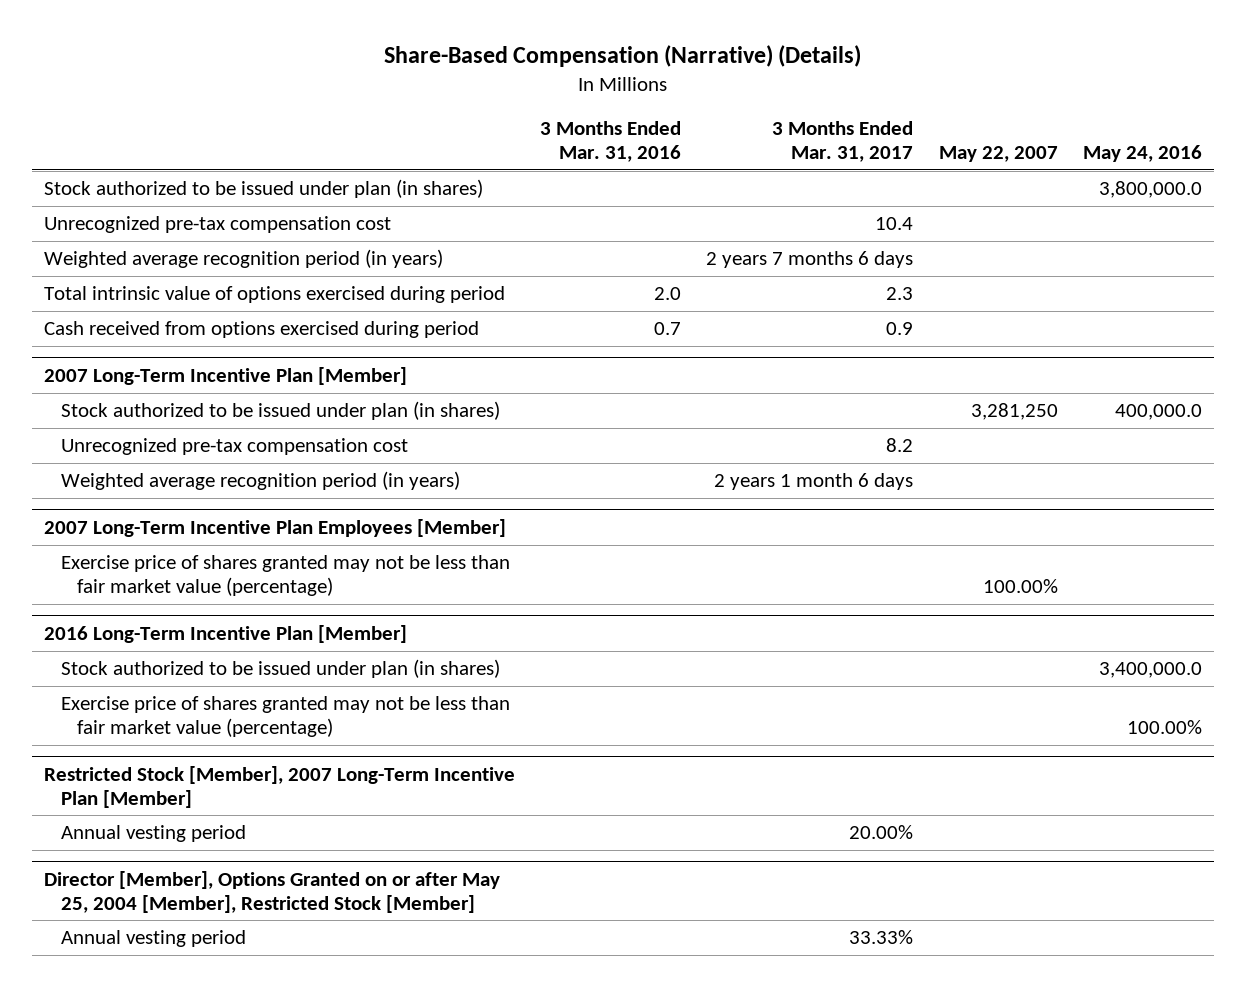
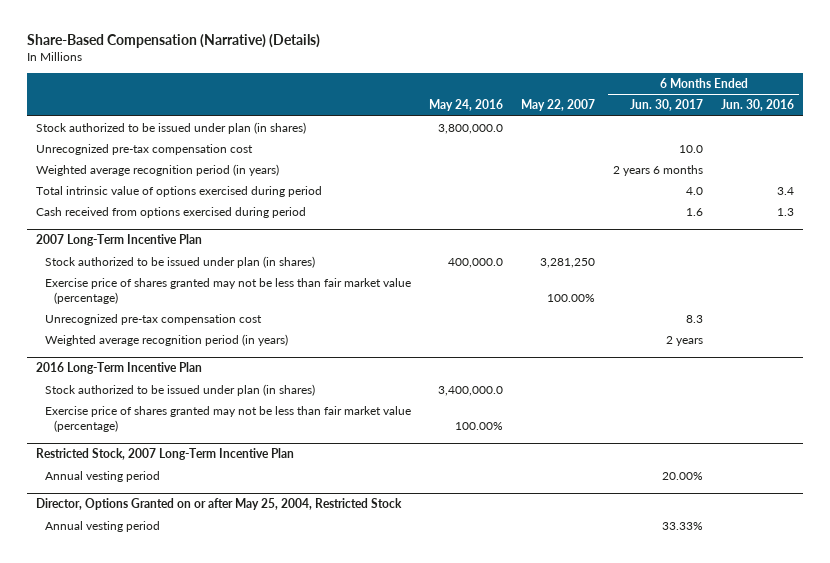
- | 3 Months Ended Mar. 31, 2016 | 3 Months Ended Mar. 31, 2017 | May 22, 2007 | May 24, 2016
+ | May 24, 2016 | May 22, 2007 | 6 Months Ended Jun. 30, 2017 | 6 Months Ended Jun. 30, 2016
- 2007 Long-Term Incentive Plan [Member]
+ 2007 Long-Term Incentive Plan
+ Exercise price of shares granted may not be less than fair market value (percentage) | | 100.00% | |
- 2007 Long-Term Incentive Plan Employees [Member]
- Exercise price of shares granted may not be less than fair market value (percentage) | | | 100.00% |
- 2016 Long-Term Incentive Plan [Member]
+ 2016 Long-Term Incentive Plan
- Restricted Stock [Member], 2007 Long-Term Incentive Plan [Member]
+ Restricted Stock, 2007 Long-Term Incentive Plan
- Director [Member], Options Granted on or after May 25, 2004 [Member], Restricted Stock [Member]
+ Director, Options Granted on or after May 25, 2004, Restricted Stock

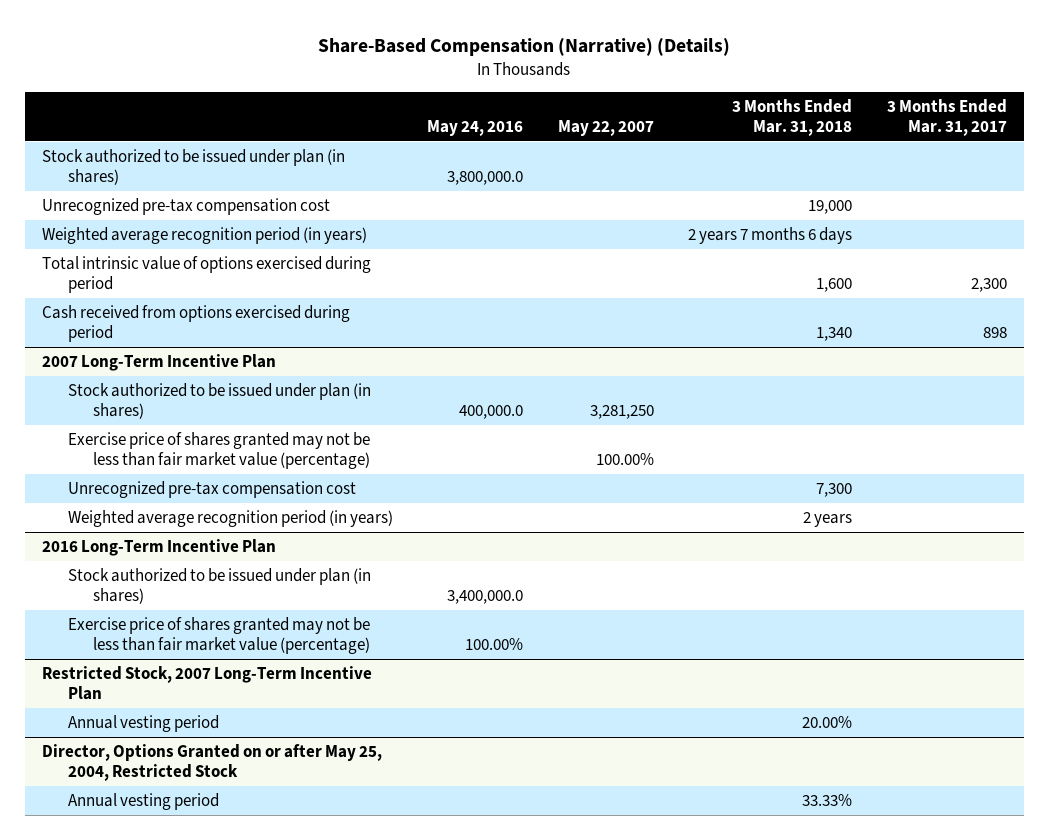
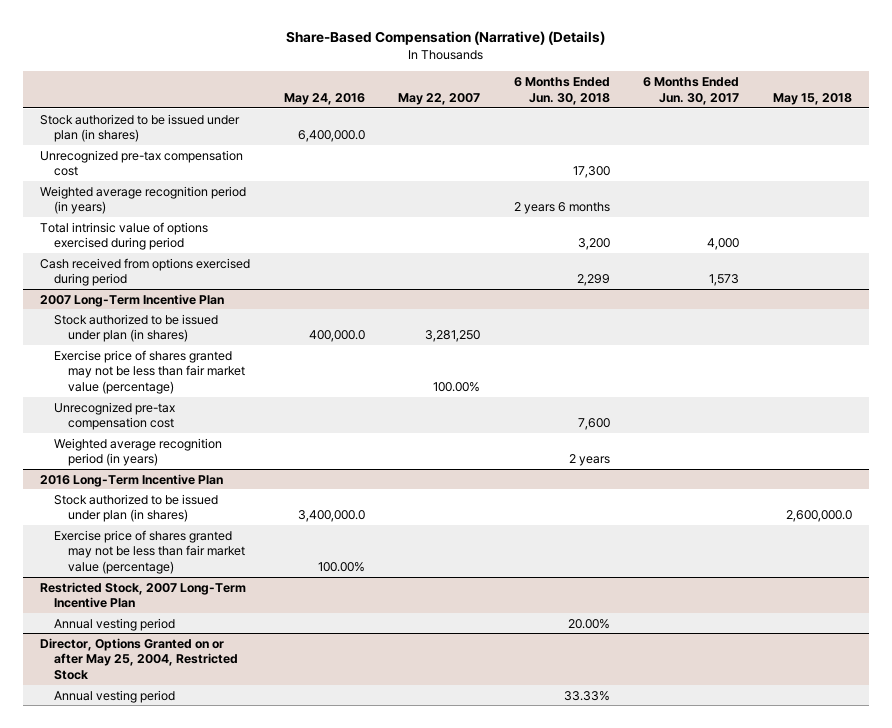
- | May 24, 2016 | May 22, 2007 | 3 Months Ended Mar. 31, 2018 | 3 Months Ended Mar. 31, 2017
+ | May 24, 2016 | May 22, 2007 | 6 Months Ended Jun. 30, 2018 | 6 Months Ended Jun. 30, 2017 | May 15, 2018
- Stock authorized to be issued under plan (in shares) | 3,800,000.0 | | |
+ Stock authorized to be issued under plan (in shares) | 6,400,000.0 | | | |

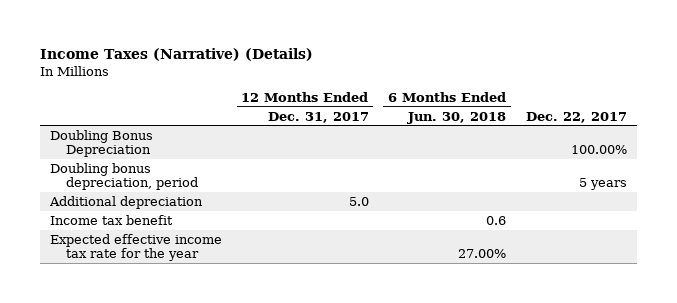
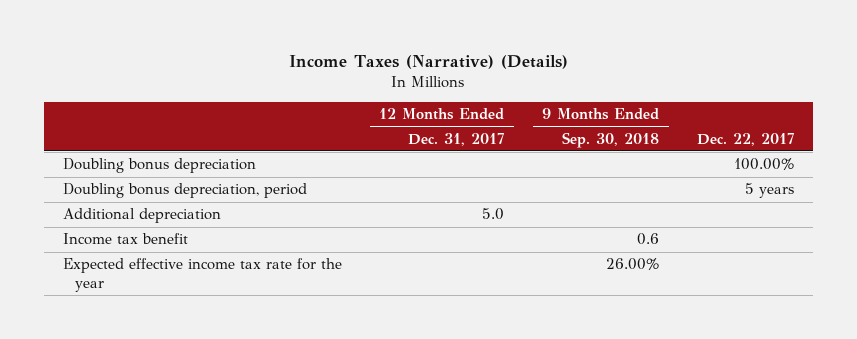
- | 12 Months Ended Dec. 31, 2017 | 6 Months Ended Jun. 30, 2018 | Dec. 22, 2017
+ | 12 Months Ended Dec. 31, 2017 | 9 Months Ended Sep. 30, 2018 | Dec. 22, 2017
- Doubling Bonus Depreciation | | | 100.00%
+ Doubling bonus depreciation | | | 100.00%

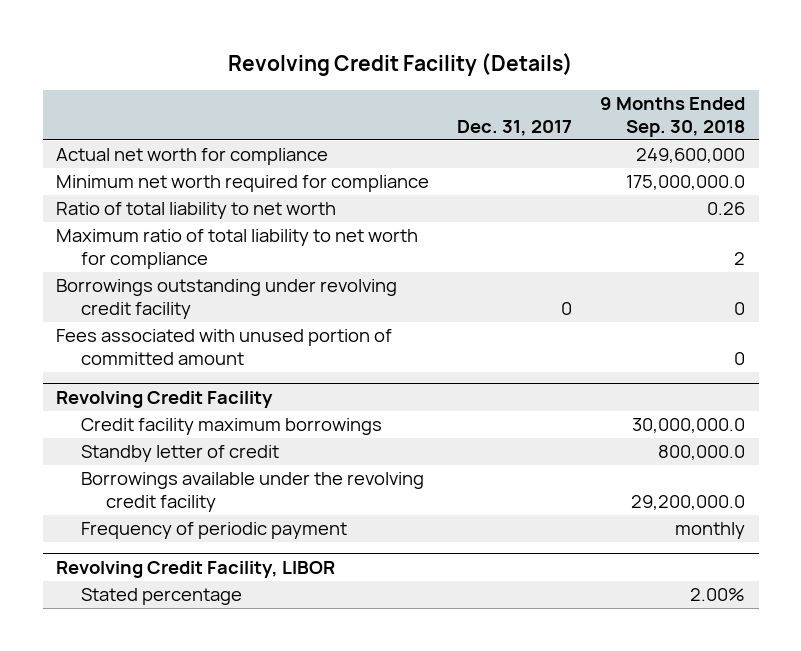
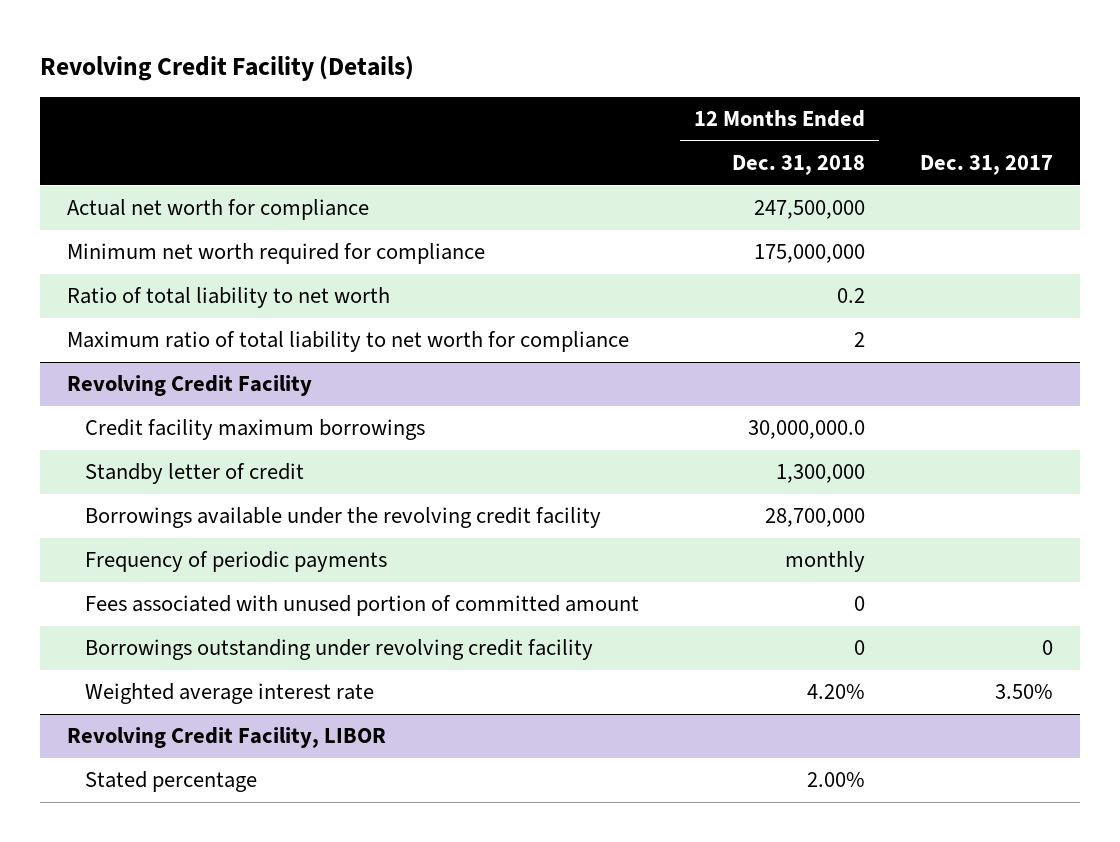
- | Dec. 31, 2017 | 9 Months Ended Sep. 30, 2018
+ | 12 Months Ended Dec. 31, 2018 | Dec. 31, 2017
- Borrowings outstanding under revolving credit facility | 0 | 0
- Fees associated with unused portion of committed amount | | 0
@ Revolving Credit Facility
- Frequency of periodic payment | | monthly
+ Frequency of periodic payments | monthly |
+ Fees associated with unused portion of committed amount | 0 |
+ Borrowings outstanding under revolving credit facility | 0 | 0
+ Weighted average interest rate | 4.20% | 3.50%

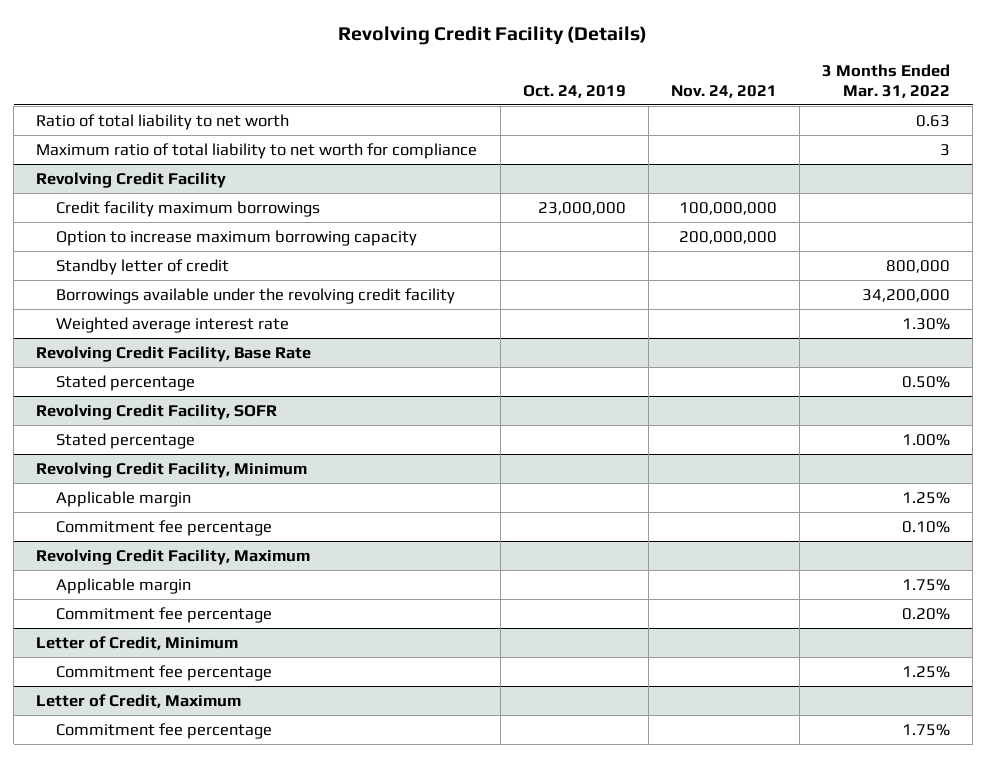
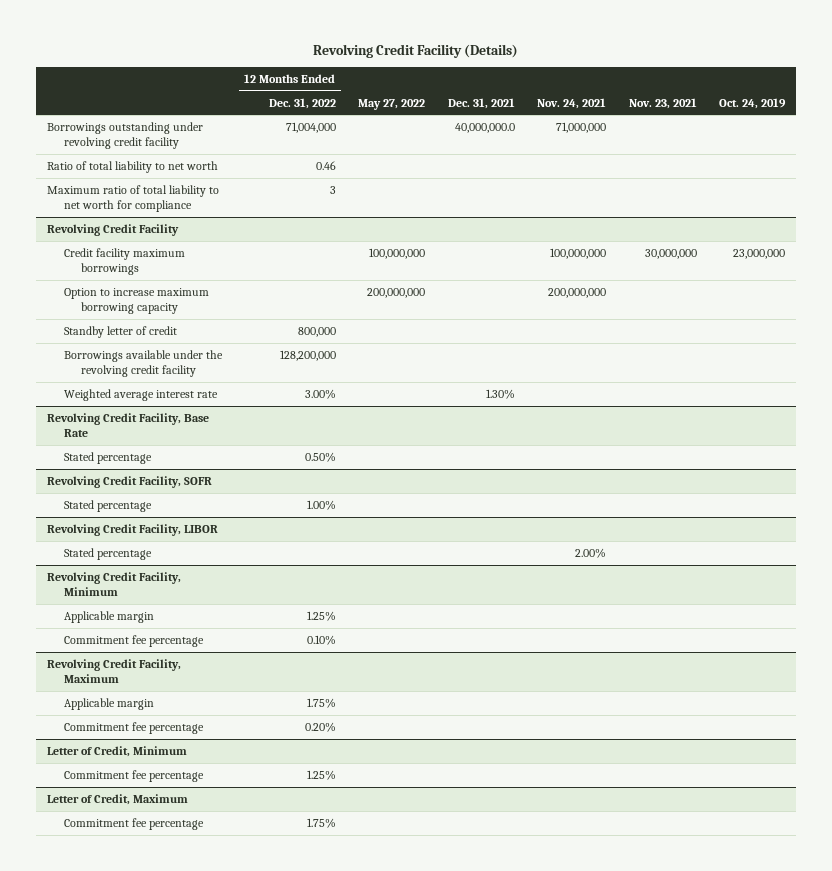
- | Oct. 24, 2019 | Nov. 24, 2021 | 3 Months Ended Mar. 31, 2022
+ | 12 Months Ended Dec. 31, 2022 | May 27, 2022 | Dec. 31, 2021 | Nov. 24, 2021 | Nov. 23, 2021 | Oct. 24, 2019
+ Borrowings outstanding under revolving credit facility | 71,004,000 | | 40,000,000.0 | 71,000,000 | |
+ Revolving Credit Facility, LIBOR
+ Stated percentage | | | | 2.00% | |

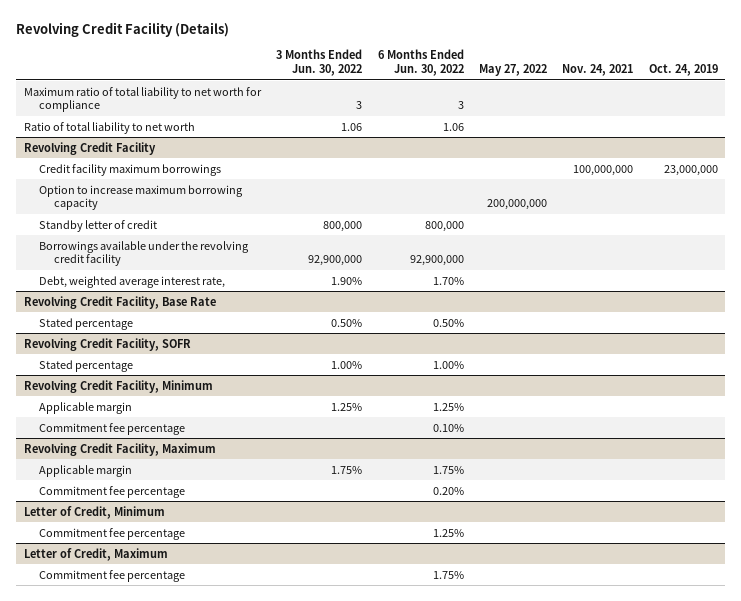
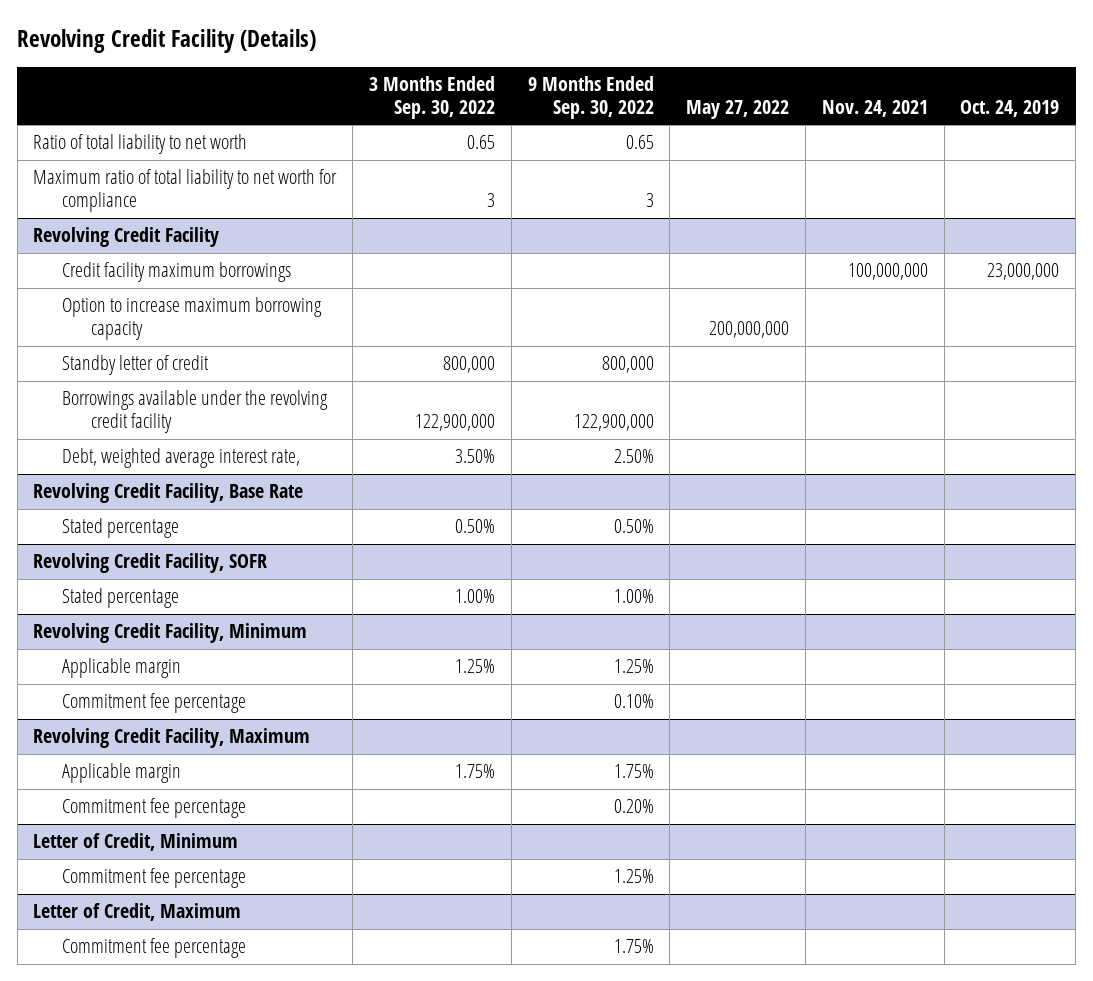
- | 3 Months Ended Jun. 30, 2022 | 6 Months Ended Jun. 30, 2022 | May 27, 2022 | Nov. 24, 2021 | Oct. 24, 2019
+ | 3 Months Ended Sep. 30, 2022 | 9 Months Ended Sep. 30, 2022 | May 27, 2022 | Nov. 24, 2021 | Oct. 24, 2019
moved down: Maximum ratio of total liability to net worth for compliance | 3 | 3 | | |

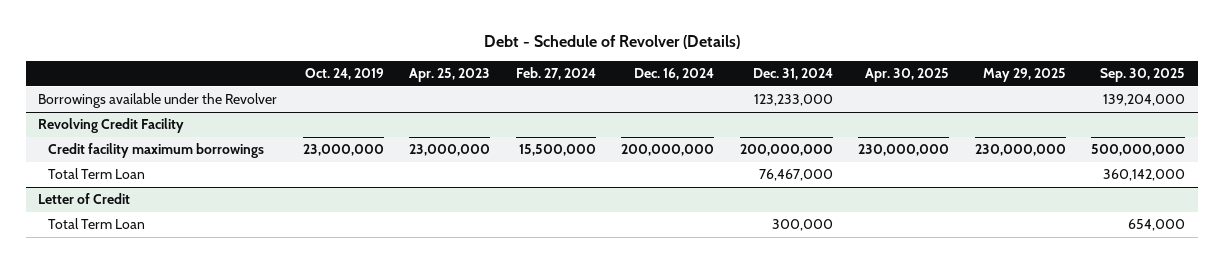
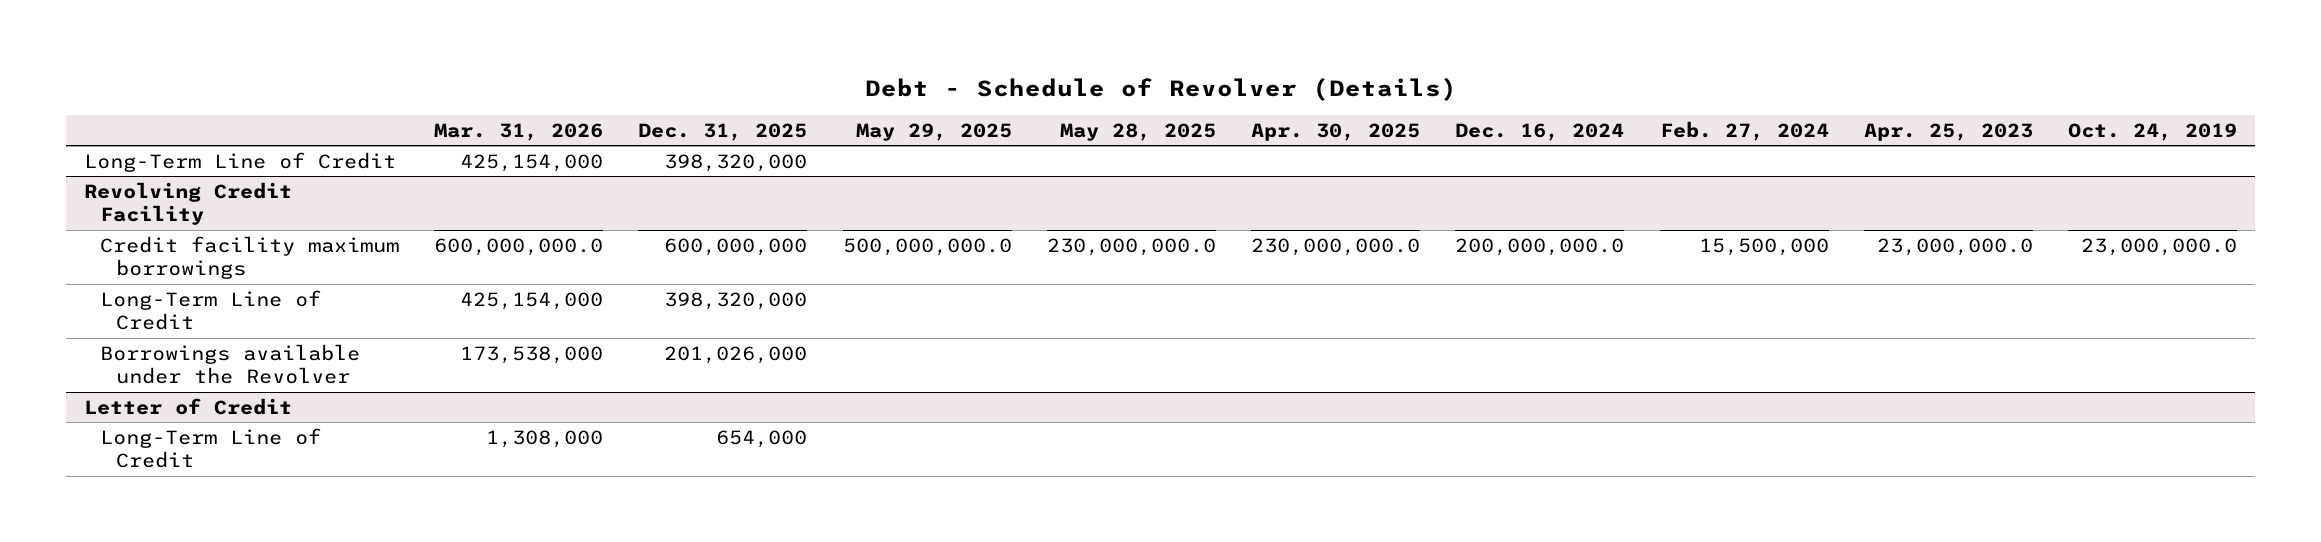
- | Oct. 24, 2019 | Apr. 25, 2023 | Feb. 27, 2024 | Dec. 16, 2024 | Dec. 31, 2024 | Apr. 30, 2025 | May 29, 2025 | Sep. 30, 2025
+ | Mar. 31, 2026 | Dec. 31, 2025 | May 29, 2025 | May 28, 2025 | Apr. 30, 2025 | Dec. 16, 2024 | Feb. 27, 2024 | Apr. 25, 2023 | Oct. 24, 2019
- Borrowings available under the Revolver | | | | | 123,233,000 | | | 139,204,000
+ Long-Term Line of Credit | 425,154,000 | 398,320,000 | | | | | | |
@ Revolving Credit Facility
- Credit facility maximum borrowings | 23,000,000 | 23,000,000 | 15,500,000 | 200,000,000 | 200,000,000 | 230,000,000 | 230,000,000 | 500,000,000
- Total Term Loan | | | | | 76,467,000 | | | 360,142,000
+ Credit facility maximum borrowings | 600,000,000.0 | 600,000,000 | 500,000,000.0 | 230,000,000.0 | 230,000,000.0 | 200,000,000.0 | 15,500,000 | 23,000,000.0 | 23,000,000.0
+ Long-Term Line of Credit | 425,154,000 | 398,320,000 | | | | | | |
+ Borrowings available under the Revolver | 173,538,000 | 201,026,000 | | | | | | |
@ Letter of Credit
- Total Term Loan | | | | | 300,000 | | | 654,000
+ Long-Term Line of Credit | 1,308,000 | 654,000 | | | | | | |

